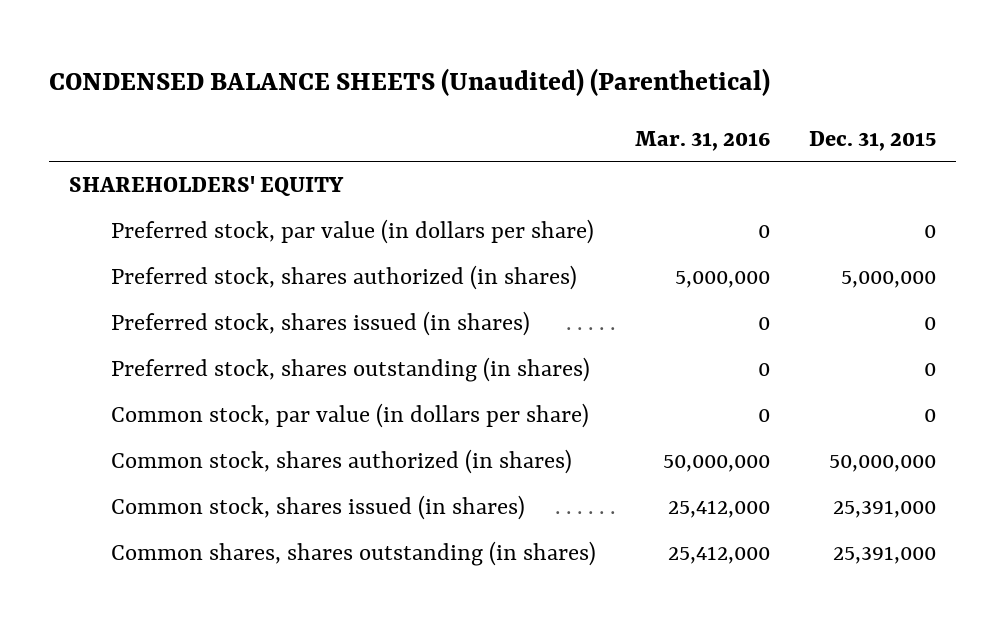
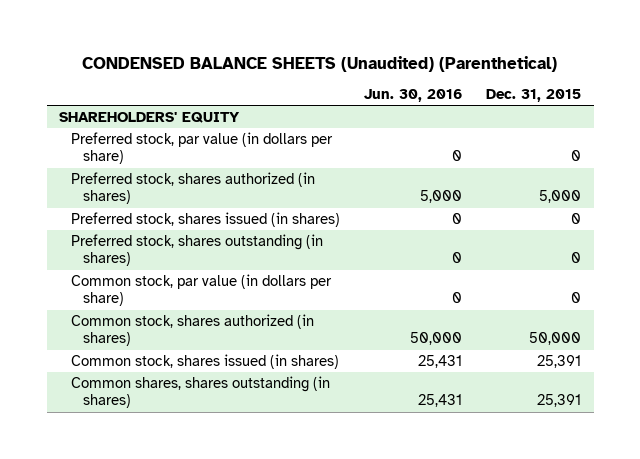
- | Mar. 31, 2016 | Dec. 31, 2015
+ | Jun. 30, 2016 | Dec. 31, 2015
- Preferred stock, shares authorized (in shares) | 5,000,000 | 5,000,000
+ Preferred stock, shares authorized (in shares) | 5,000 | 5,000
- Common stock, shares authorized (in shares) | 50,000,000 | 50,000,000
- Common stock, shares issued (in shares) | 25,412,000 | 25,391,000
- Common shares, shares outstanding (in shares) | 25,412,000 | 25,391,000
+ Common stock, shares authorized (in shares) | 50,000 | 50,000
+ Common stock, shares issued (in shares) | 25,431 | 25,391
+ Common shares, shares outstanding (in shares) | 25,431 | 25,391

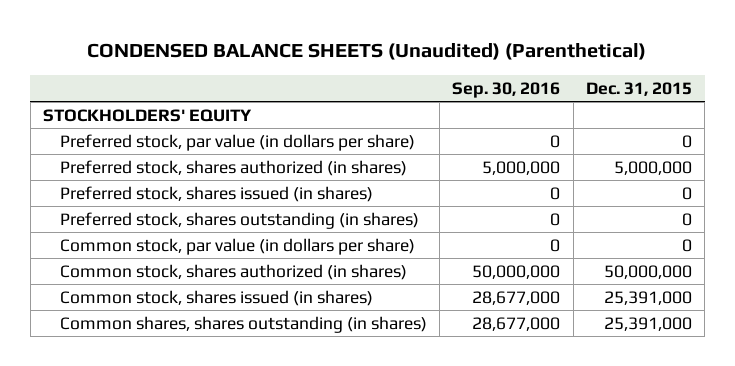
- | Jun. 30, 2016 | Dec. 31, 2015
+ | Sep. 30, 2016 | Dec. 31, 2015
- SHAREHOLDERS' EQUITY
+ STOCKHOLDERS' EQUITY
- Preferred stock, shares authorized (in shares) | 5,000 | 5,000
+ Preferred stock, shares authorized (in shares) | 5,000,000 | 5,000,000
- Common stock, shares authorized (in shares) | 50,000 | 50,000
- Common stock, shares issued (in shares) | 25,431 | 25,391
- Common shares, shares outstanding (in shares) | 25,431 | 25,391
+ Common stock, shares authorized (in shares) | 50,000,000 | 50,000,000
+ Common stock, shares issued (in shares) | 28,677,000 | 25,391,000
+ Common shares, shares outstanding (in shares) | 28,677,000 | 25,391,000

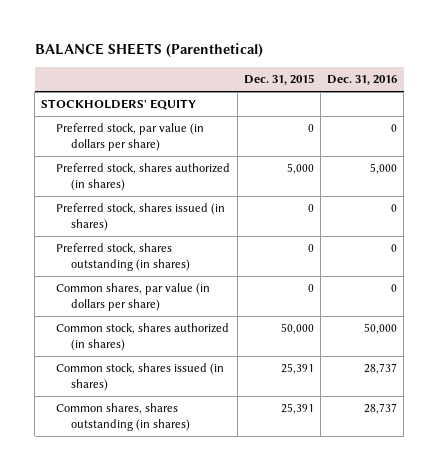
- CONDENSED BALANCE SHEETS (Unaudited) (Parenthetical)
+ BALANCE SHEETS (Parenthetical)
- | Sep. 30, 2016 | Dec. 31, 2015
+ | Dec. 31, 2015 | Dec. 31, 2016
- Preferred stock, shares authorized (in shares) | 5,000,000 | 5,000,000
+ Preferred stock, shares authorized (in shares) | 5,000 | 5,000
- Common stock, par value (in dollars per share) | 0 | 0
- Common stock, shares authorized (in shares) | 50,000,000 | 50,000,000
- Common stock, shares issued (in shares) | 28,677,000 | 25,391,000
- Common shares, shares outstanding (in shares) | 28,677,000 | 25,391,000
+ Common shares, par value (in dollars per share) | 0 | 0
+ Common stock, shares authorized (in shares) | 50,000 | 50,000
+ Common stock, shares issued (in shares) | 25,391 | 28,737
+ Common shares, shares outstanding (in shares) | 25,391 | 28,737

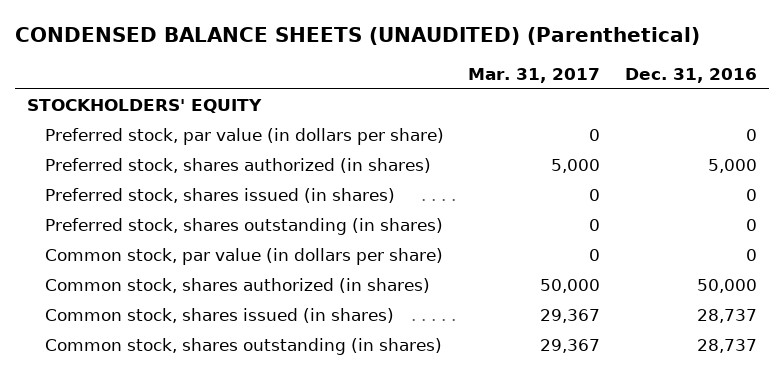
- BALANCE SHEETS (Parenthetical)
+ CONDENSED BALANCE SHEETS (UNAUDITED) (Parenthetical)
- | Dec. 31, 2015 | Dec. 31, 2016
+ | Mar. 31, 2017 | Dec. 31, 2016
- Common shares, par value (in dollars per share) | 0 | 0
+ Common stock, par value (in dollars per share) | 0 | 0
- Common shares, shares outstanding (in shares) | 25,391 | 28,737
+ Common stock, shares outstanding (in shares) | 29,367 | 28,737

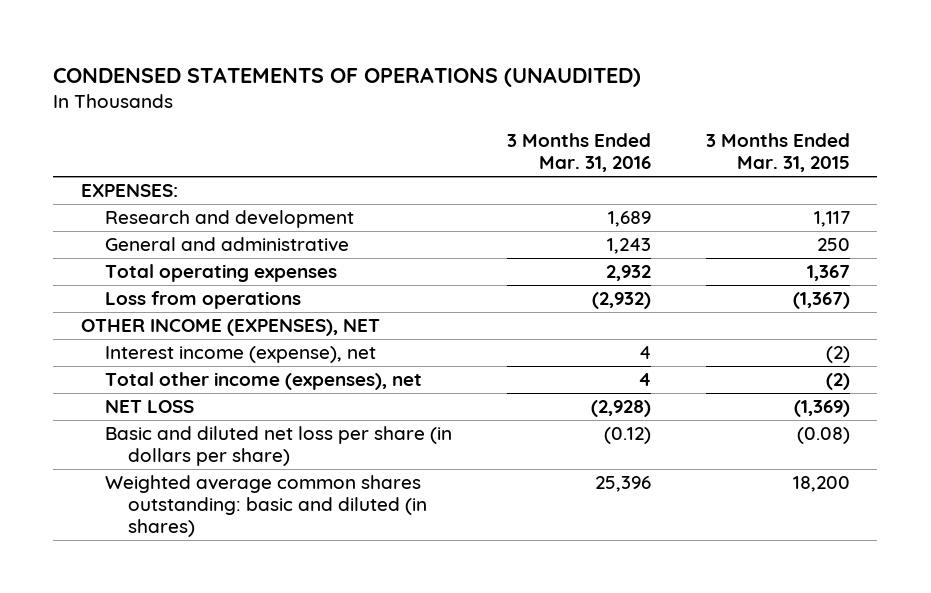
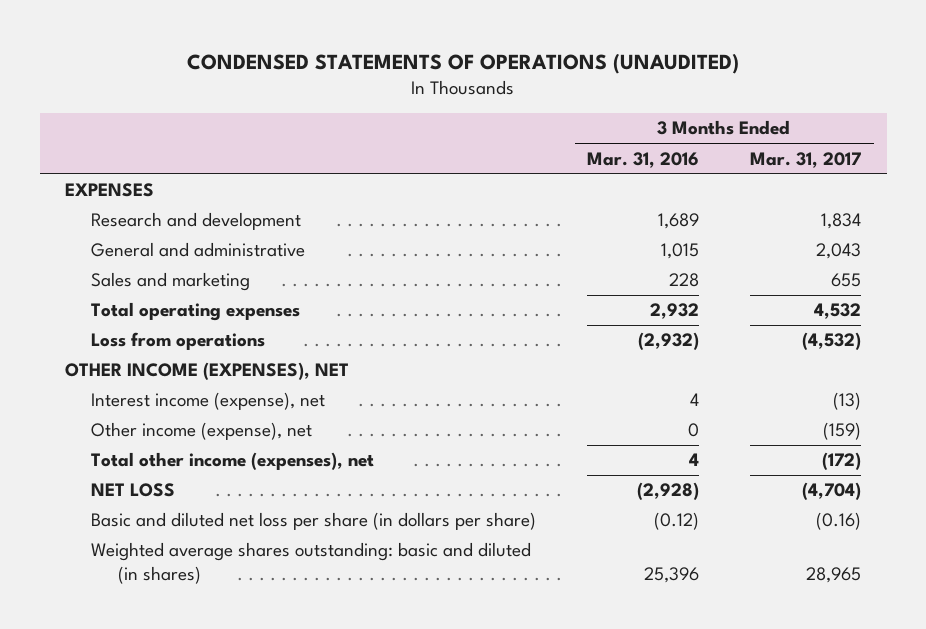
- | 3 Months Ended Mar. 31, 2016 | 3 Months Ended Mar. 31, 2015
+ | 3 Months Ended Mar. 31, 2016 | 3 Months Ended Mar. 31, 2017
- EXPENSES:
+ EXPENSES
- General and administrative | 1,243 | 250
+ General and administrative | 1,015 | 2,043
+ Sales and marketing | 228 | 655
+ Other income (expense), net | 0 | (159)
- Weighted average common shares outstanding: basic and diluted (in shares) | 25,396 | 18,200
+ Weighted average shares outstanding: basic and diluted (in shares) | 25,396 | 28,965

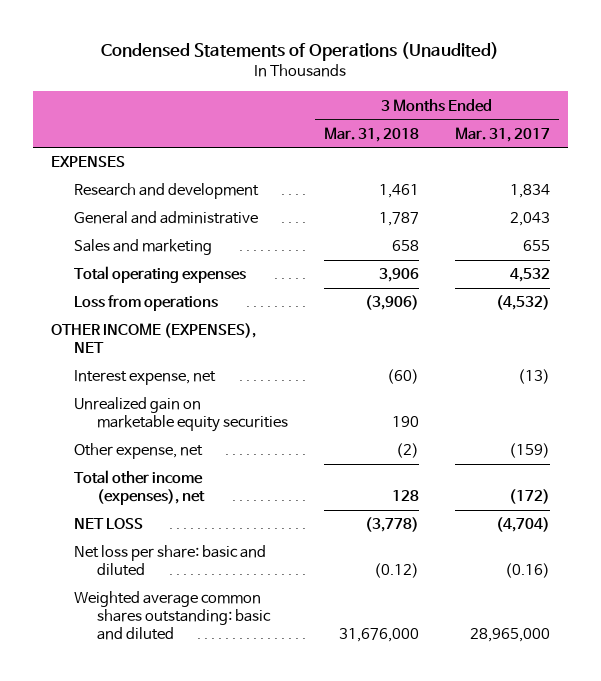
- CONDENSED STATEMENTS OF OPERATIONS (UNAUDITED)
+ Condensed Statements of Operations (Unaudited)
- | 3 Months Ended Mar. 31, 2016 | 3 Months Ended Mar. 31, 2017
+ | 3 Months Ended Mar. 31, 2018 | 3 Months Ended Mar. 31, 2017
- Interest income (expense), net | 4 | (13)
- Other income (expense), net | 0 | (159)
+ Interest expense, net | (60) | (13)
+ Unrealized gain on marketable equity securities | 190 |
+ Other expense, net | (2) | (159)
- Basic and diluted net loss per share (in dollars per share) | (0.12) | (0.16)
- Weighted average shares outstanding: basic and diluted (in shares) | 25,396 | 28,965
+ Net loss per share: basic and diluted | (0.12) | (0.16)
+ Weighted average common shares outstanding: basic and diluted | 31,676,000 | 28,965,000

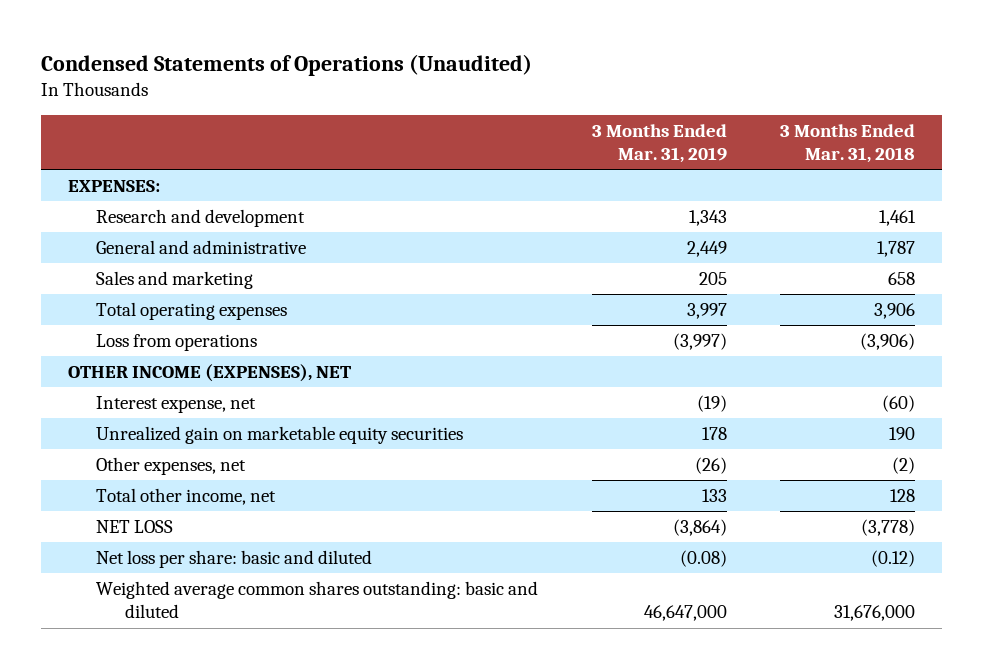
- | 3 Months Ended Mar. 31, 2018 | 3 Months Ended Mar. 31, 2017
+ | 3 Months Ended Mar. 31, 2019 | 3 Months Ended Mar. 31, 2018
- EXPENSES
+ EXPENSES:
- Other expense, net | (2) | (159)
- Total other income (expenses), net | 128 | (172)
+ Other expenses, net | (26) | (2)
+ Total other income, net | 133 | 128

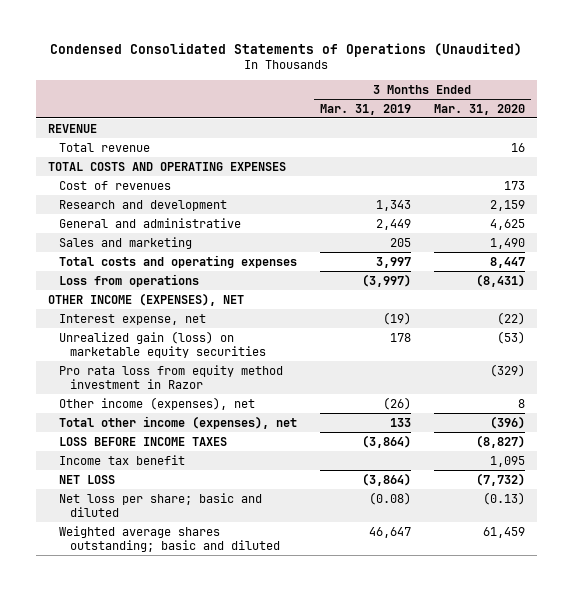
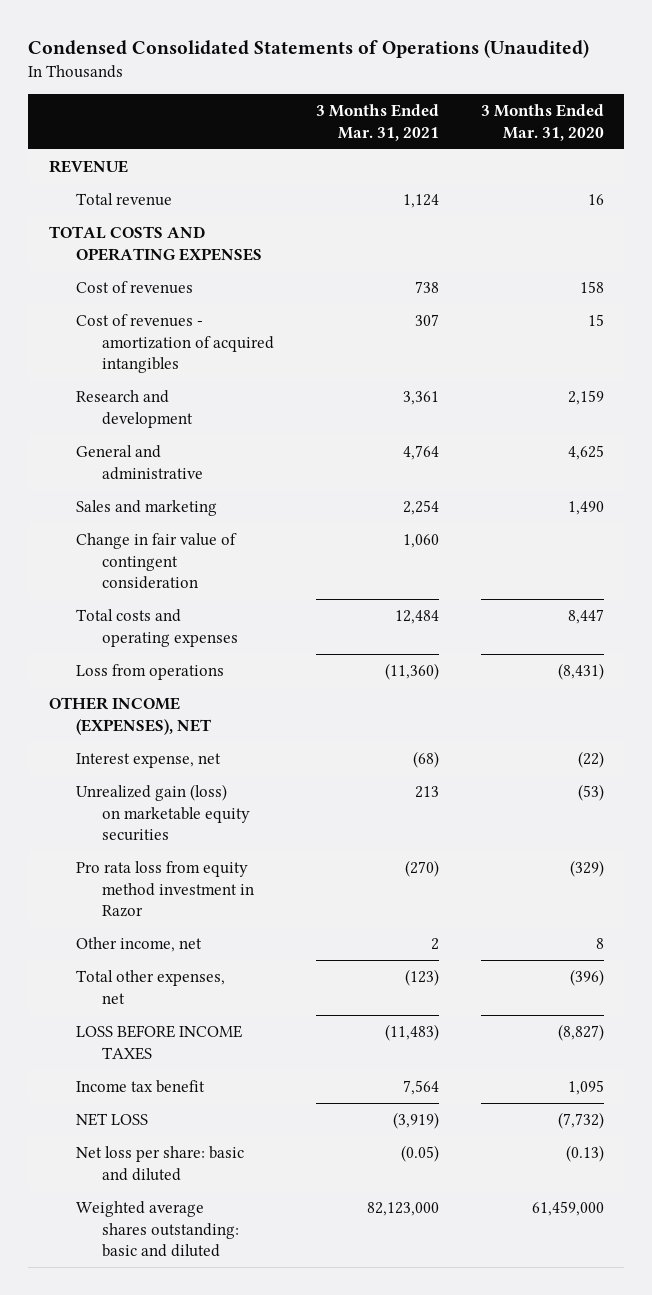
- | 3 Months Ended Mar. 31, 2019 | 3 Months Ended Mar. 31, 2020
+ | 3 Months Ended Mar. 31, 2021 | 3 Months Ended Mar. 31, 2020
- Cost of revenues | | 173
+ Cost of revenues | 738 | 158
+ Cost of revenues - amortization of acquired intangibles | 307 | 15
+ Change in fair value of contingent consideration | 1,060 |
- Other income (expenses), net | (26) | 8
- Total other income (expenses), net | 133 | (396)
+ Other income, net | 2 | 8
+ Total other expenses, net | (123) | (396)
- Net loss per share; basic and diluted | (0.08) | (0.13)
- Weighted average shares outstanding; basic and diluted | 46,647 | 61,459
+ Net loss per share: basic and diluted | (0.05) | (0.13)
+ Weighted average shares outstanding: basic and diluted | 82,123,000 | 61,459,000

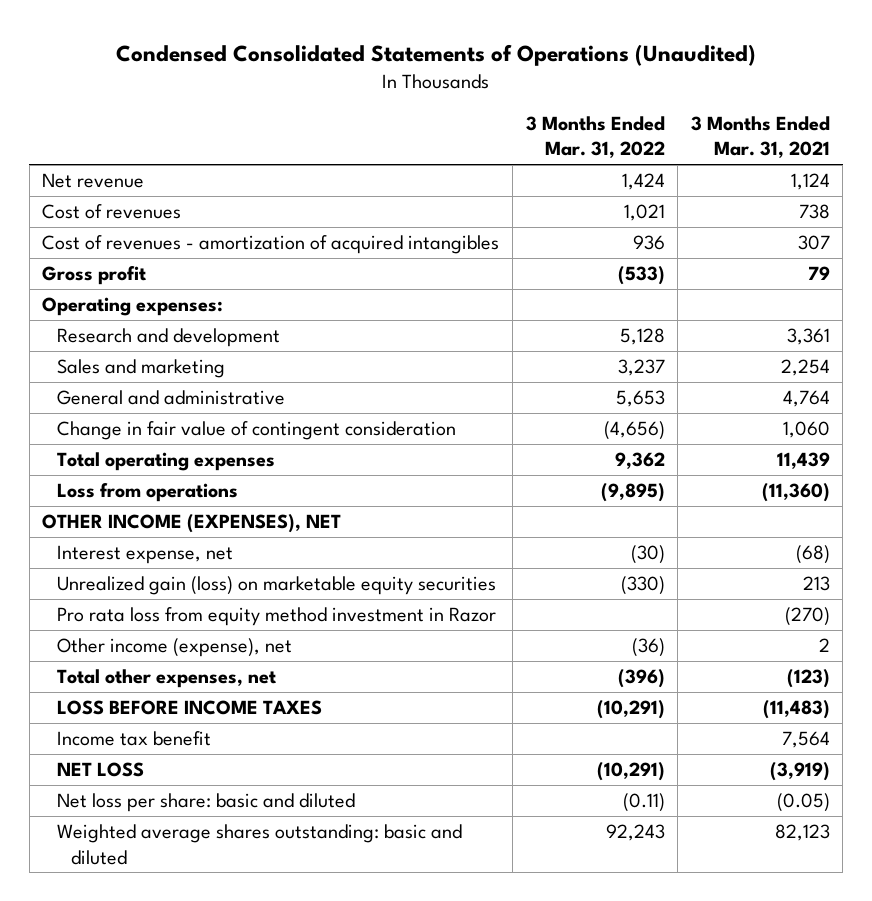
- | 3 Months Ended Mar. 31, 2021 | 3 Months Ended Mar. 31, 2020
+ | 3 Months Ended Mar. 31, 2022 | 3 Months Ended Mar. 31, 2021
- REVENUE
- Total revenue | 1,124 | 16
- TOTAL COSTS AND OPERATING EXPENSES
+ Net revenue | 1,424 | 1,124
+ Gross profit | (533) | 79
+ Operating expenses:
moved down: General and administrative | 5,653 | 4,764
- Total costs and operating expenses | 12,484 | 8,447
+ Total operating expenses | 9,362 | 11,439
- Other income, net | 2 | 8
+ Other income (expense), net | (36) | 2
- Weighted average shares outstanding: basic and diluted | 82,123,000 | 61,459,000
+ Weighted average shares outstanding: basic and diluted | 92,243 | 82,123

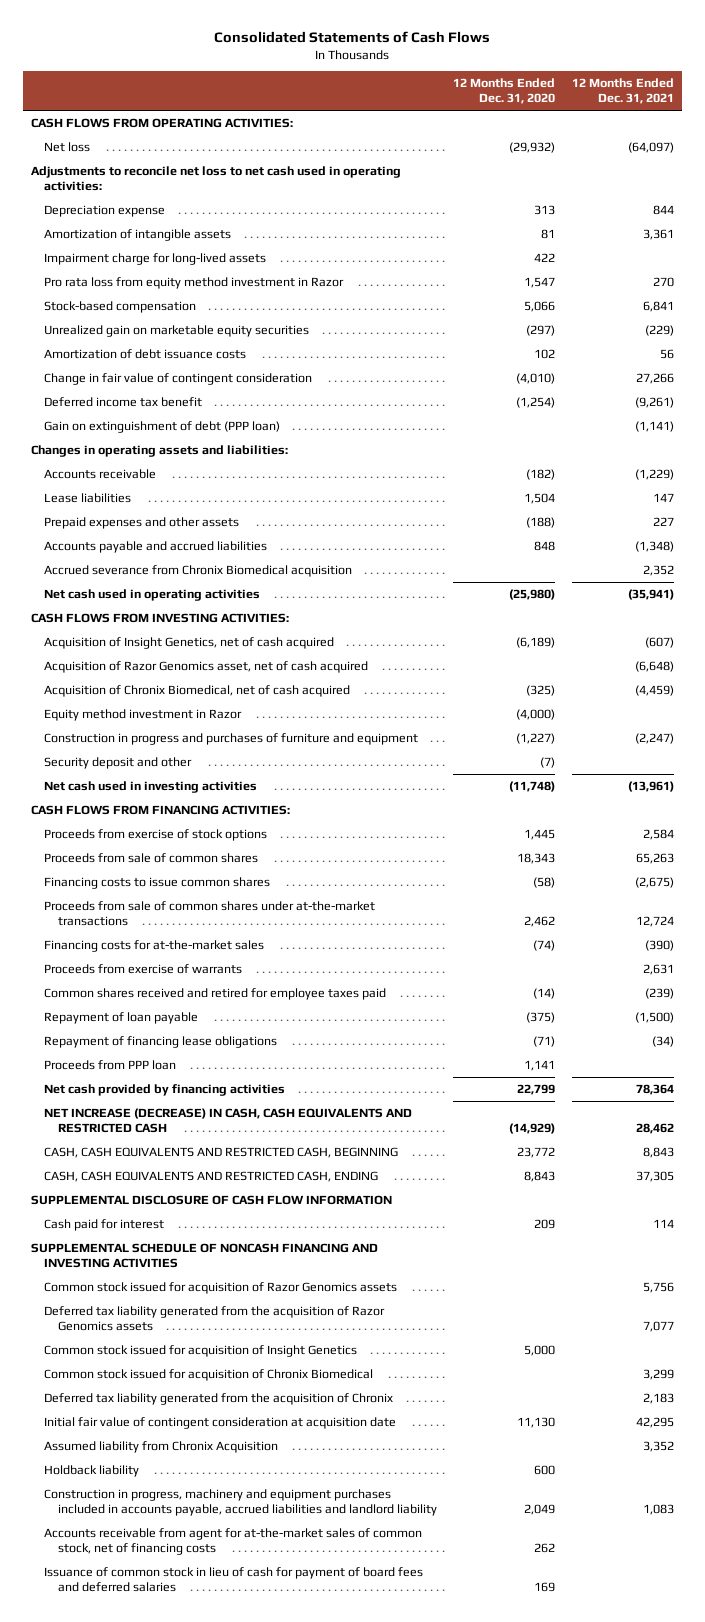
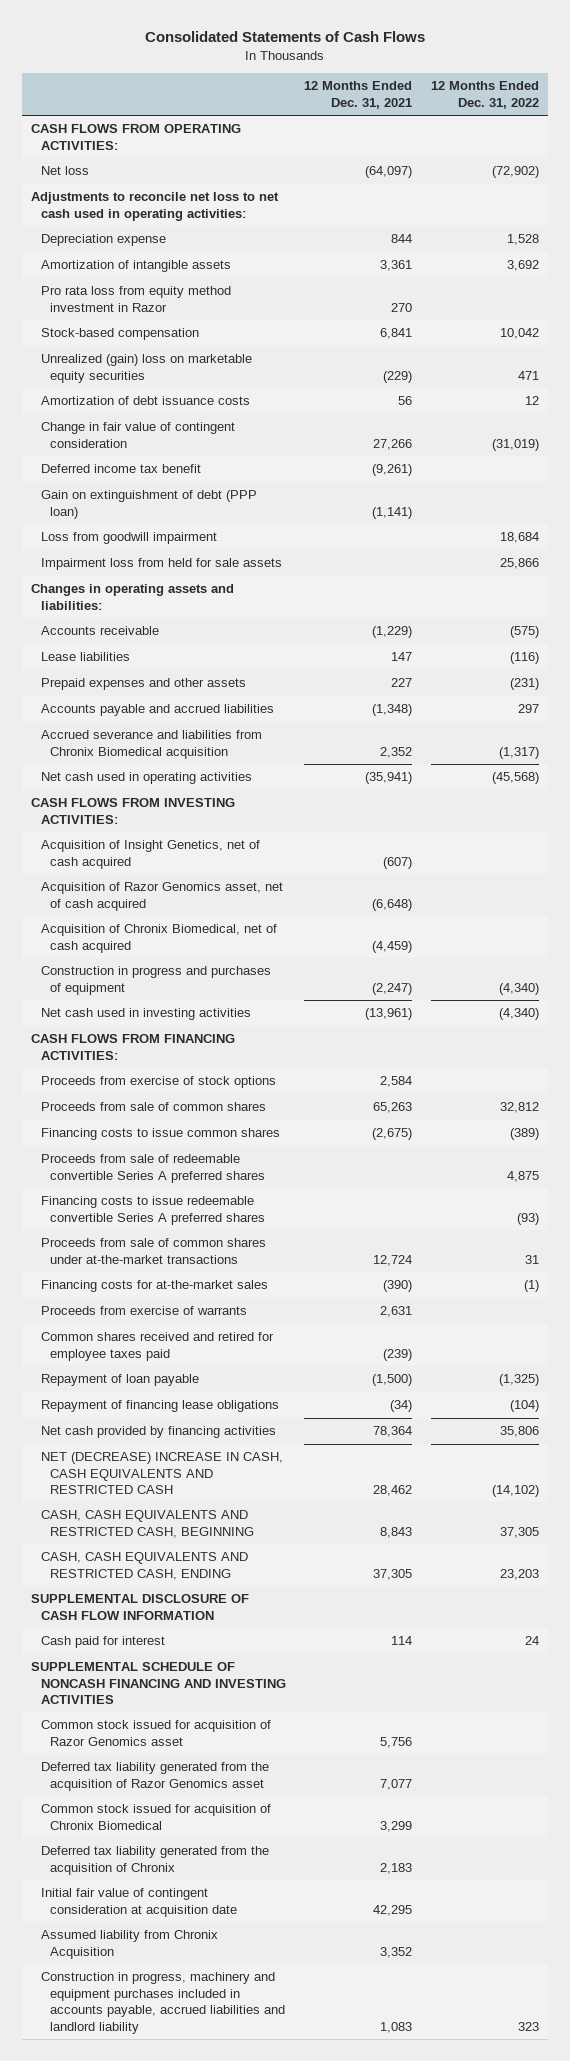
- | 12 Months Ended Dec. 31, 2020 | 12 Months Ended Dec. 31, 2021
+ | 12 Months Ended Dec. 31, 2021 | 12 Months Ended Dec. 31, 2022
- Impairment charge for long-lived assets | 422 |
- Unrealized gain on marketable equity securities | (297) | (229)
+ Unrealized (gain) loss on marketable equity securities | (229) | 471
+ Loss from goodwill impairment | | 18,684
+ Impairment loss from held for sale assets | | 25,866
- Accrued severance from Chronix Biomedical acquisition | | 2,352
+ Accrued severance and liabilities from Chronix Biomedical acquisition | 2,352 | (1,317)
- Equity method investment in Razor | (4,000) |
- Construction in progress and purchases of furniture and equipment | (1,227) | (2,247)
- Security deposit and other | (7) |
+ Construction in progress and purchases of equipment | (2,247) | (4,340)
+ Proceeds from sale of redeemable convertible Series A preferred shares | | 4,875
+ Financing costs to issue redeemable convertible Series A preferred shares | | (93)
- Proceeds from PPP loan | 1,141 |
- NET INCREASE (DECREASE) IN CASH, CASH EQUIVALENTS AND RESTRICTED CASH | (14,929) | 28,462
+ NET (DECREASE) INCREASE IN CASH, CASH EQUIVALENTS AND RESTRICTED CASH | 28,462 | (14,102)
- Common stock issued for acquisition of Razor Genomics assets | | 5,756
- Deferred tax liability generated from the acquisition of Razor Genomics assets | | 7,077
- Common stock issued for acquisition of Insight Genetics | 5,000 |
+ Common stock issued for acquisition of Razor Genomics asset | 5,756 |
+ Deferred tax liability generated from the acquisition of Razor Genomics asset | 7,077 |
- Holdback liability | 600 |
- Accounts receivable from agent for at-the-market sales of common stock, net of financing costs | 262 |
- Issuance of common stock in lieu of cash for payment of board fees and deferred salaries | 169 |

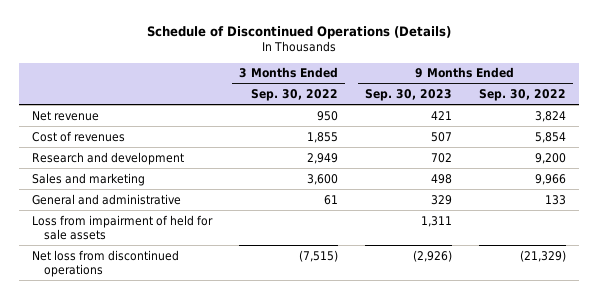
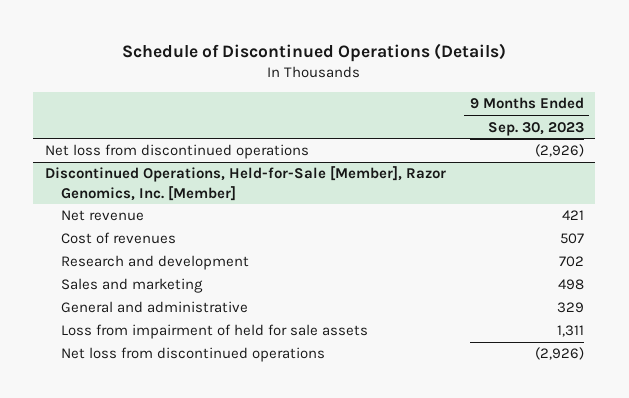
- | 3 Months Ended Sep. 30, 2022 | 9 Months Ended Sep. 30, 2023 | 9 Months Ended Sep. 30, 2022
+ | 9 Months Ended Sep. 30, 2023
+ Net loss from discontinued operations | (2,926)
+ Discontinued Operations, Held-for-Sale [Member], Razor Genomics, Inc. [Member]

